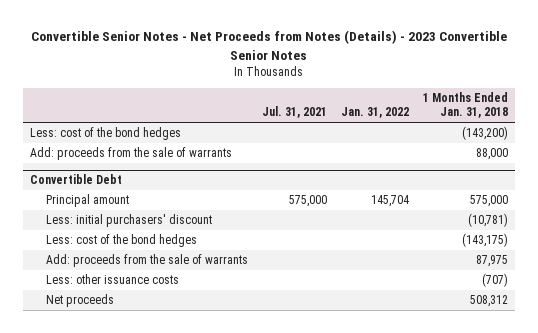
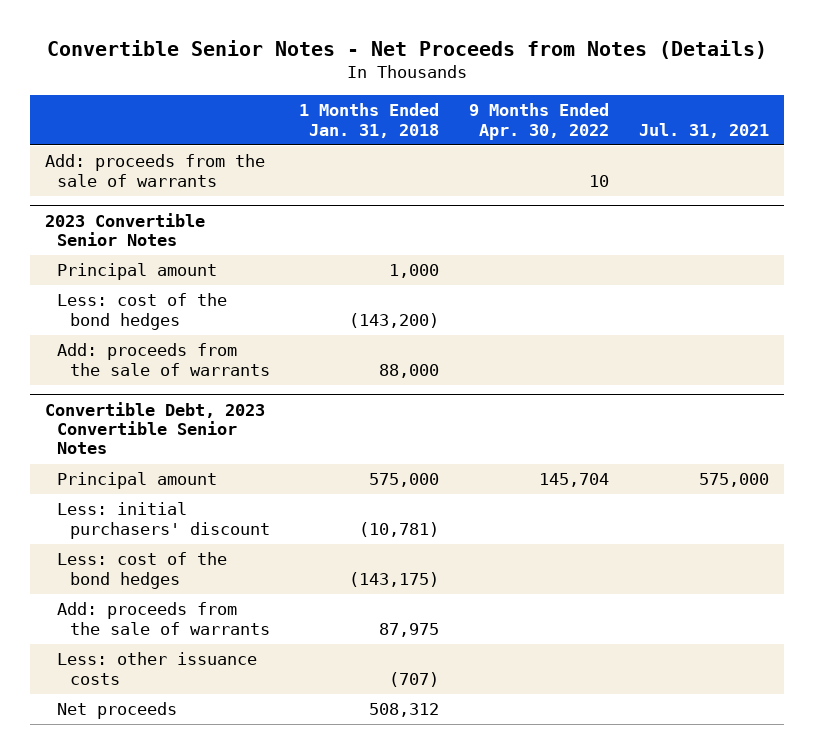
- Convertible Senior Notes - Net Proceeds from Notes (Details) - 2023 Convertible Senior Notes
+ Convertible Senior Notes - Net Proceeds from Notes (Details)
- | Jul. 31, 2021 | Jan. 31, 2022 | 1 Months Ended Jan. 31, 2018
+ | 1 Months Ended Jan. 31, 2018 | 9 Months Ended Apr. 30, 2022 | Jul. 31, 2021
+ Add: proceeds from the sale of warrants | | 10 |
+ 2023 Convertible Senior Notes
+ Principal amount | 1,000 | |
- Convertible Debt
+ Convertible Debt, 2023 Convertible Senior Notes

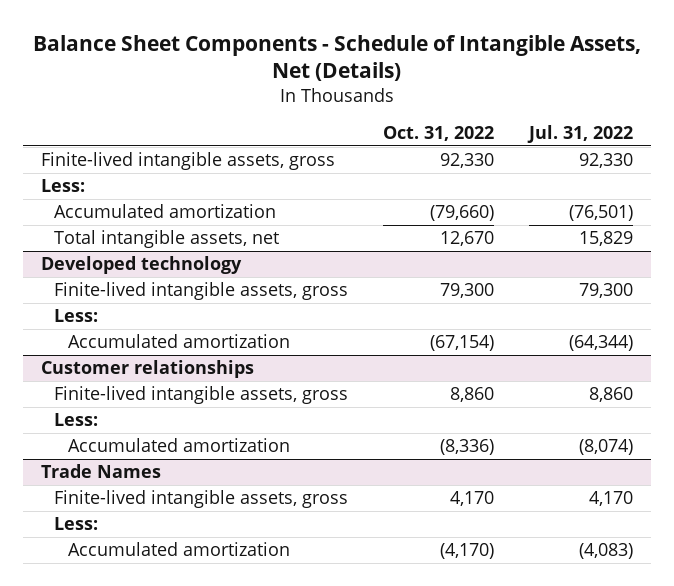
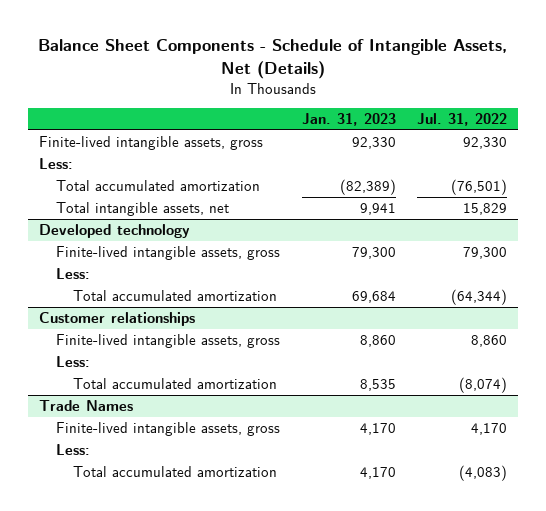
- | Oct. 31, 2022 | Jul. 31, 2022
+ | Jan. 31, 2023 | Jul. 31, 2022
- Accumulated amortization | (79,660) | (76,501)
+ Total accumulated amortization | (82,389) | (76,501)
@ Developed technology
- Accumulated amortization | (67,154) | (64,344)
+ Total accumulated amortization | 69,684 | (64,344)
@ Customer relationships
- Accumulated amortization | (8,336) | (8,074)
+ Total accumulated amortization | 8,535 | (8,074)
@ Trade Names
- Accumulated amortization | (4,170) | (4,083)
+ Total accumulated amortization | 4,170 | (4,083)

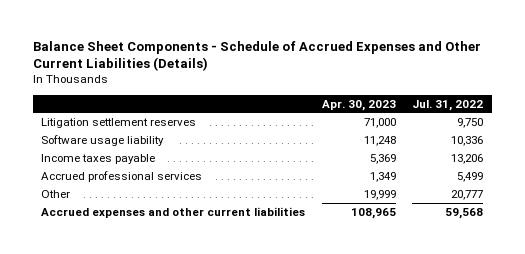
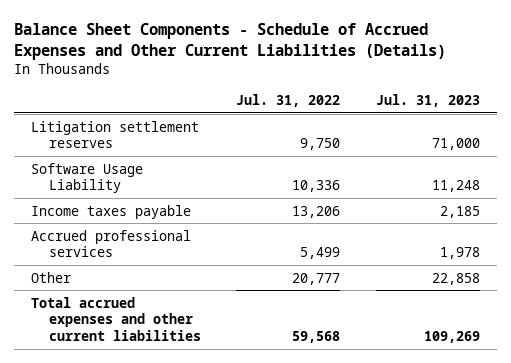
- | Apr. 30, 2023 | Jul. 31, 2022
+ | Jul. 31, 2022 | Jul. 31, 2023
- Software usage liability | 11,248 | 10,336
+ Software Usage Liability | 10,336 | 11,248
- Accrued expenses and other current liabilities | 108,965 | 59,568
+ Total accrued expenses and other current liabilities | 59,568 | 109,269

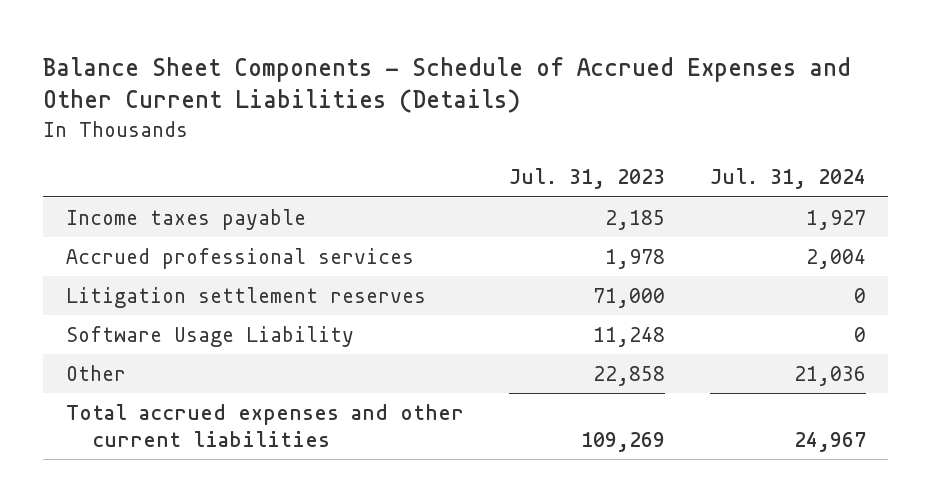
- | Jul. 31, 2022 | Jul. 31, 2023
+ | Jul. 31, 2023 | Jul. 31, 2024
moved down: Litigation settlement reserves | 71,000 | 0
moved down: Software Usage Liability | 11,248 | 0

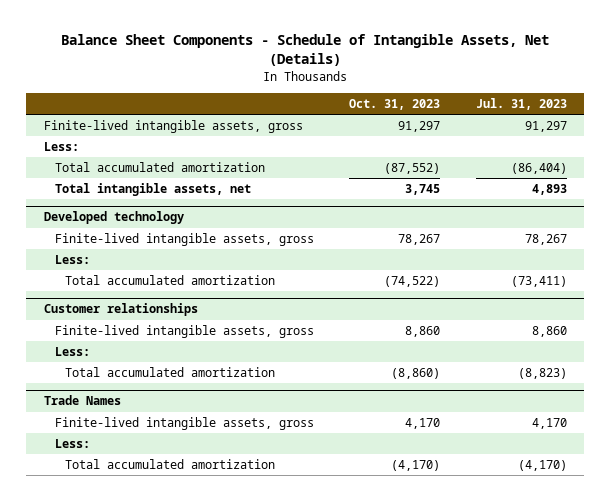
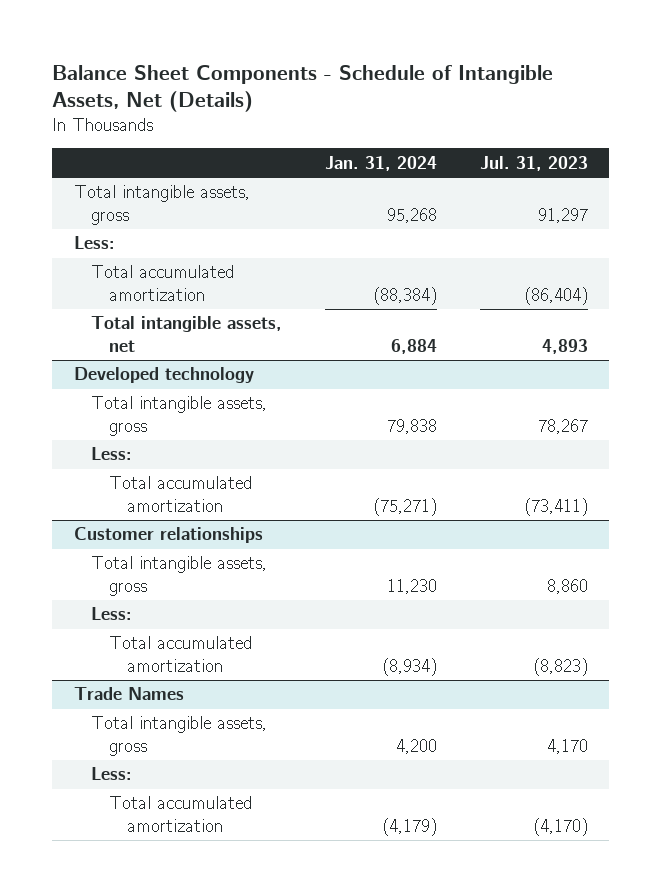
- | Oct. 31, 2023 | Jul. 31, 2023
+ | Jan. 31, 2024 | Jul. 31, 2023
- Finite-lived intangible assets, gross | 91,297 | 91,297
+ Total intangible assets, gross | 95,268 | 91,297
@ Developed technology
- Finite-lived intangible assets, gross | 78,267 | 78,267
+ Total intangible assets, gross | 79,838 | 78,267
@ Customer relationships
- Finite-lived intangible assets, gross | 8,860 | 8,860
+ Total intangible assets, gross | 11,230 | 8,860
@ Trade Names
- Finite-lived intangible assets, gross | 4,170 | 4,170
+ Total intangible assets, gross | 4,200 | 4,170

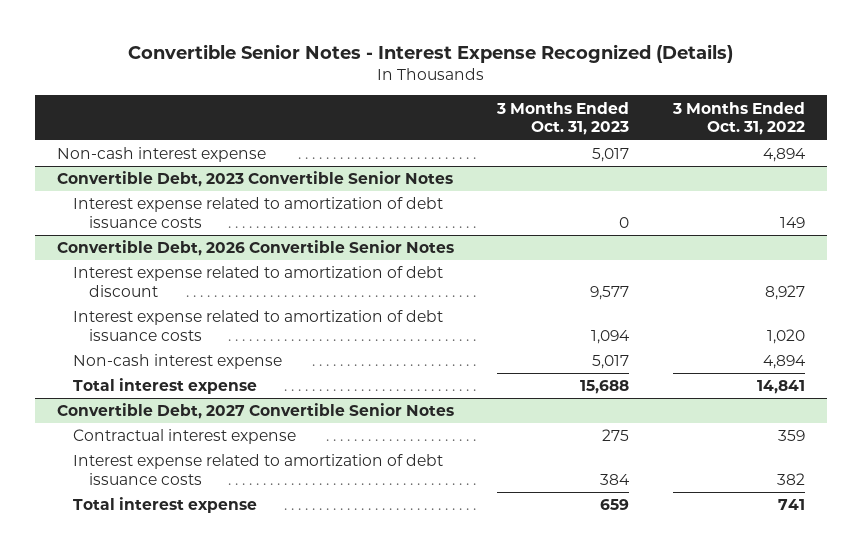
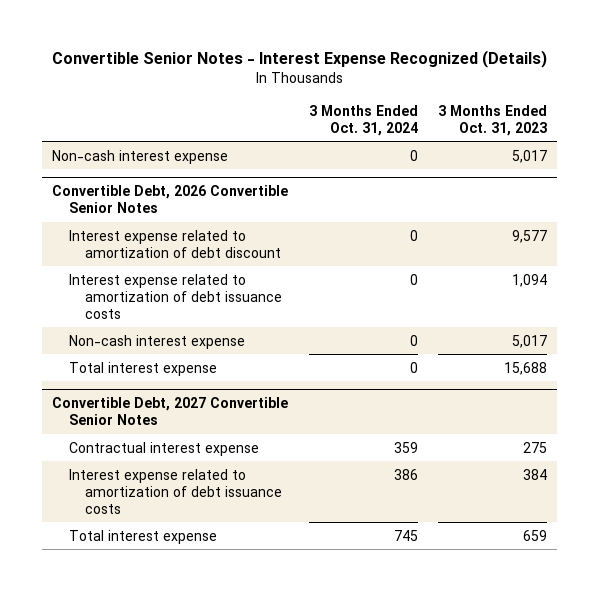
- | 3 Months Ended Oct. 31, 2023 | 3 Months Ended Oct. 31, 2022
+ | 3 Months Ended Oct. 31, 2024 | 3 Months Ended Oct. 31, 2023
- Convertible Debt, 2023 Convertible Senior Notes
- Interest expense related to amortization of debt issuance costs | 0 | 149

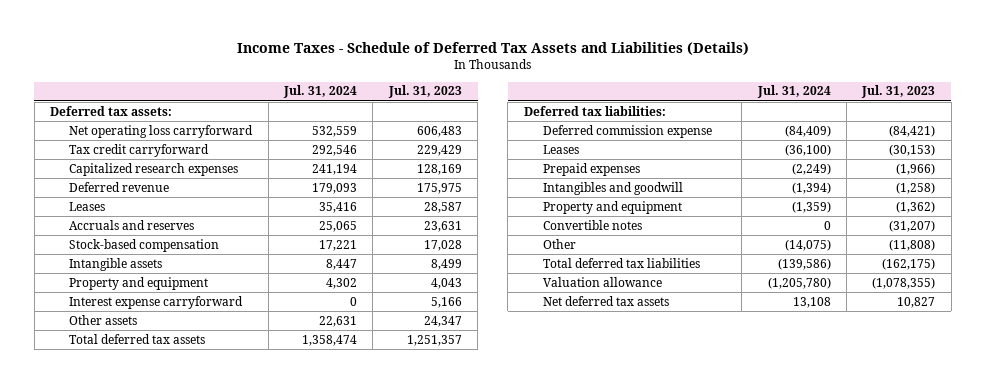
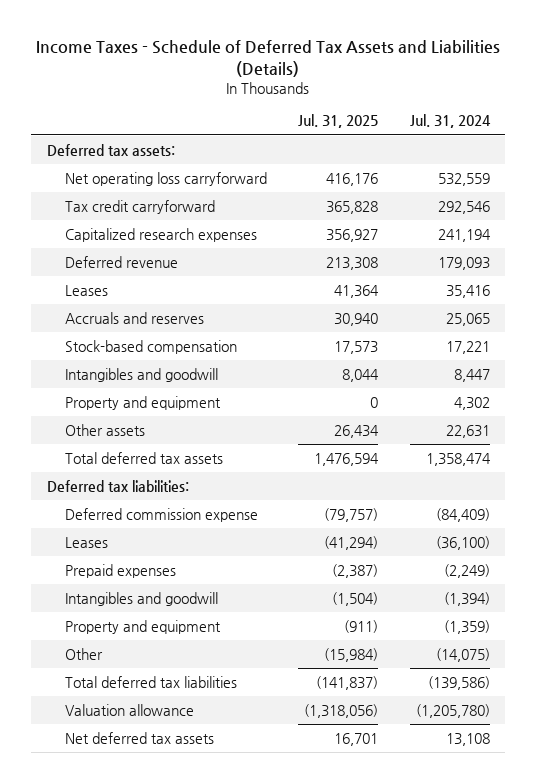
- | Jul. 31, 2024 | Jul. 31, 2023
+ | Jul. 31, 2025 | Jul. 31, 2024
- Intangible assets | 8,447 | 8,499
+ Intangibles and goodwill | 8,044 | 8,447
- Interest expense carryforward | 0 | 5,166
- Convertible notes | 0 | (31,207)

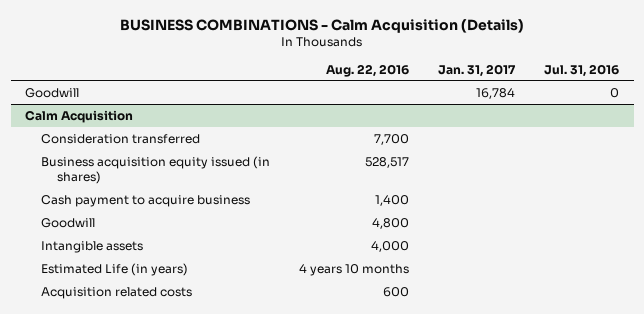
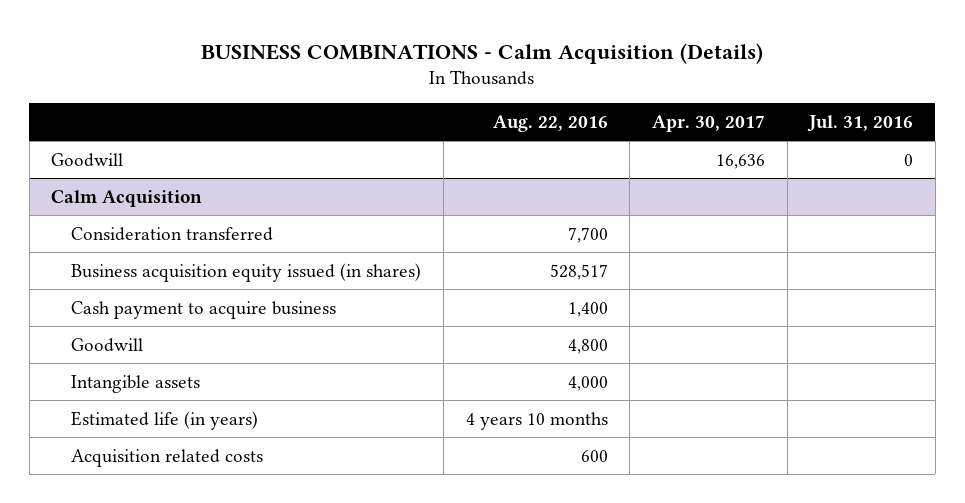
- | Aug. 22, 2016 | Jan. 31, 2017 | Jul. 31, 2016
+ | Aug. 22, 2016 | Apr. 30, 2017 | Jul. 31, 2016
@ Calm Acquisition
- Estimated Life (in years) | 4 years 10 months | |
+ Estimated life (in years) | 4 years 10 months | |

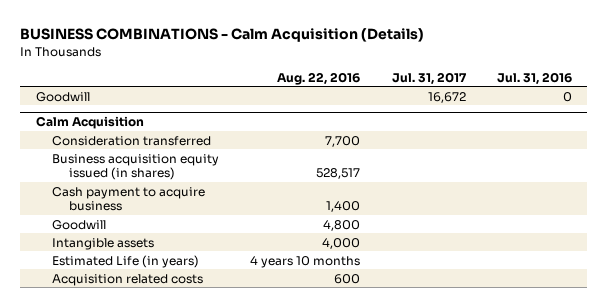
- | Aug. 22, 2016 | Apr. 30, 2017 | Jul. 31, 2016
+ | Aug. 22, 2016 | Jul. 31, 2017 | Jul. 31, 2016
@ Calm Acquisition
- Estimated life (in years) | 4 years 10 months | |
+ Estimated Life (in years) | 4 years 10 months | |

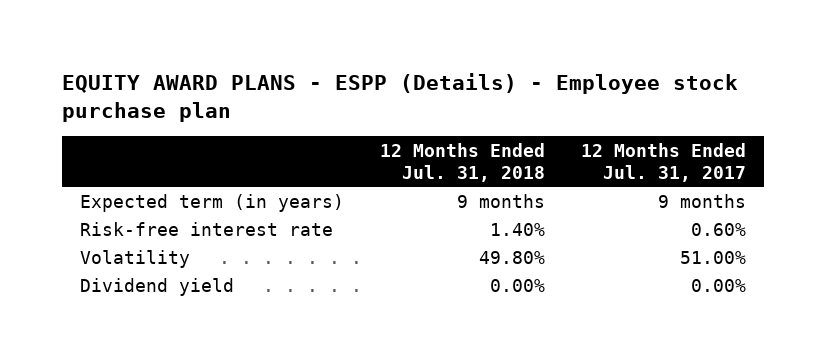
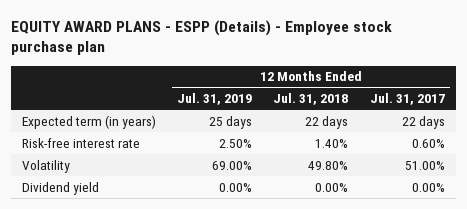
- | 12 Months Ended Jul. 31, 2018 | 12 Months Ended Jul. 31, 2017
+ | 12 Months Ended Jul. 31, 2019 | 12 Months Ended Jul. 31, 2018 | 12 Months Ended Jul. 31, 2017
- Expected term (in years) | 9 months | 9 months
+ Expected term (in years) | 25 days | 22 days | 22 days

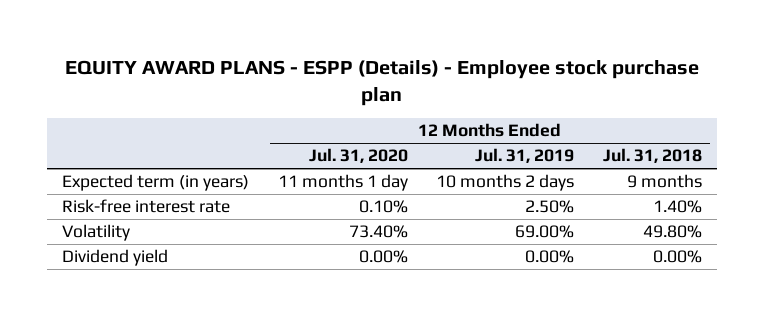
- | 12 Months Ended Jul. 31, 2019 | 12 Months Ended Jul. 31, 2018 | 12 Months Ended Jul. 31, 2017
+ | 12 Months Ended Jul. 31, 2020 | 12 Months Ended Jul. 31, 2019 | 12 Months Ended Jul. 31, 2018
- Expected term (in years) | 25 days | 22 days | 22 days
+ Expected term (in years) | 11 months 1 day | 10 months 2 days | 9 months

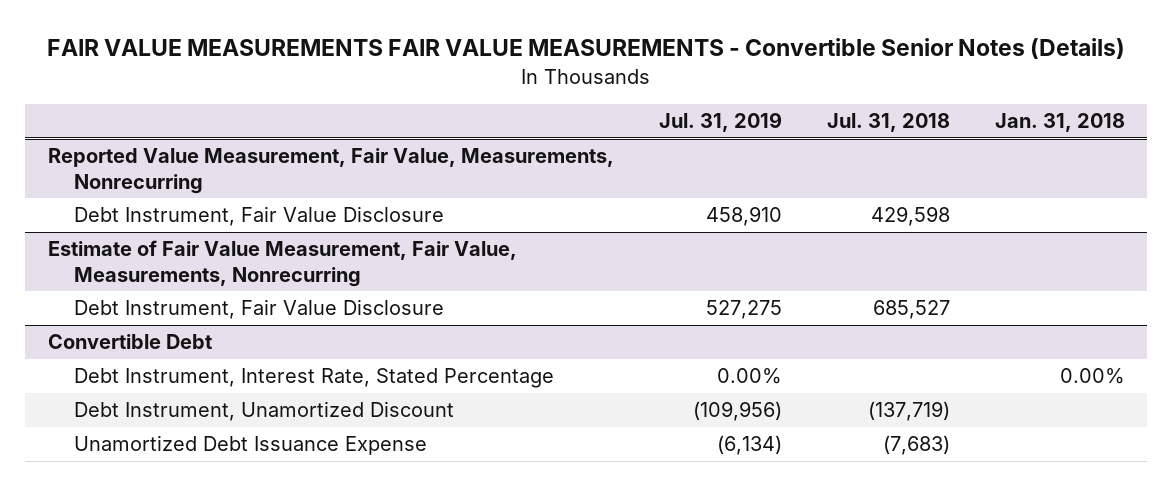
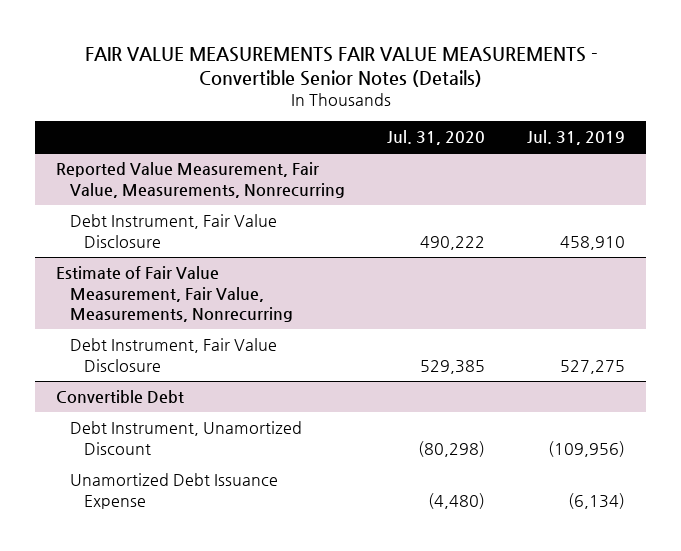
- | Jul. 31, 2019 | Jul. 31, 2018 | Jan. 31, 2018
+ | Jul. 31, 2020 | Jul. 31, 2019
@ Convertible Debt
- Debt Instrument, Interest Rate, Stated Percentage | 0.00% | | 0.00%

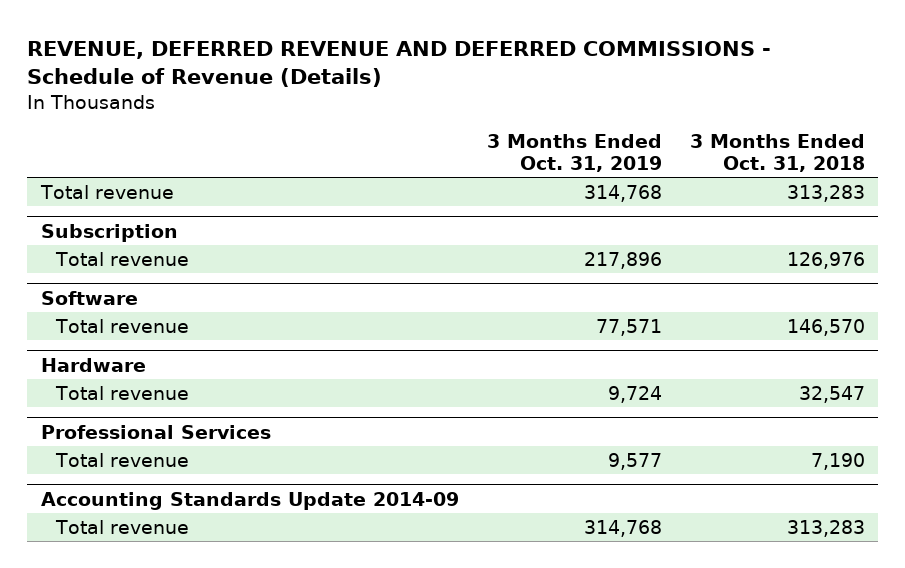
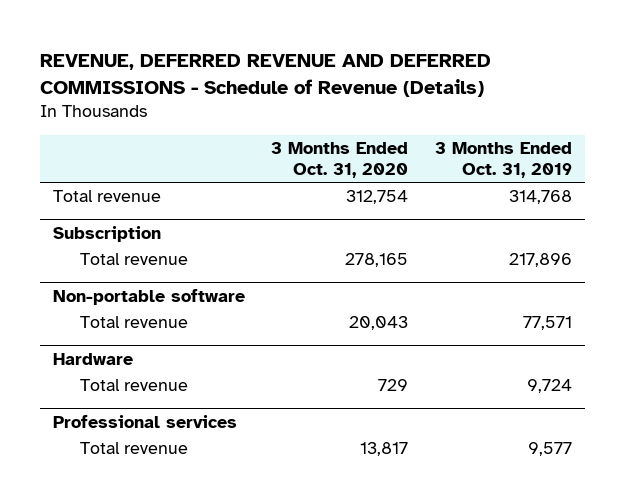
- | 3 Months Ended Oct. 31, 2019 | 3 Months Ended Oct. 31, 2018
+ | 3 Months Ended Oct. 31, 2020 | 3 Months Ended Oct. 31, 2019
- Software
+ Non-portable software
- Professional Services
+ Professional services
- Accounting Standards Update 2014-09
- Total revenue | 314,768 | 313,283

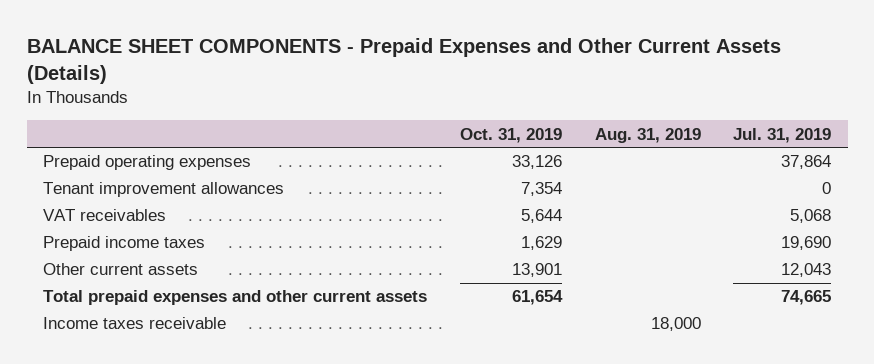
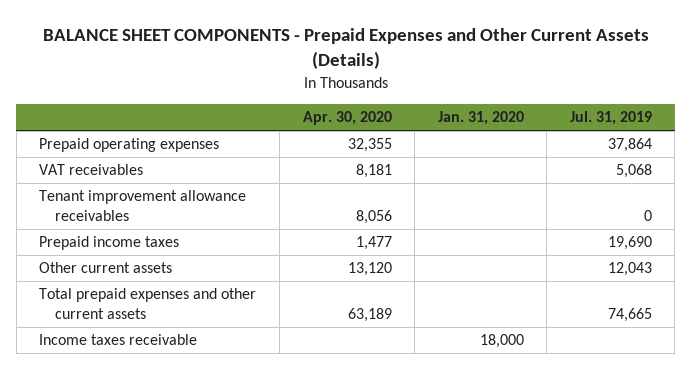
- | Oct. 31, 2019 | Aug. 31, 2019 | Jul. 31, 2019
+ | Apr. 30, 2020 | Jan. 31, 2020 | Jul. 31, 2019
- Tenant improvement allowances | 7,354 | | 0
+ Tenant improvement allowance receivables | 8,056 | | 0

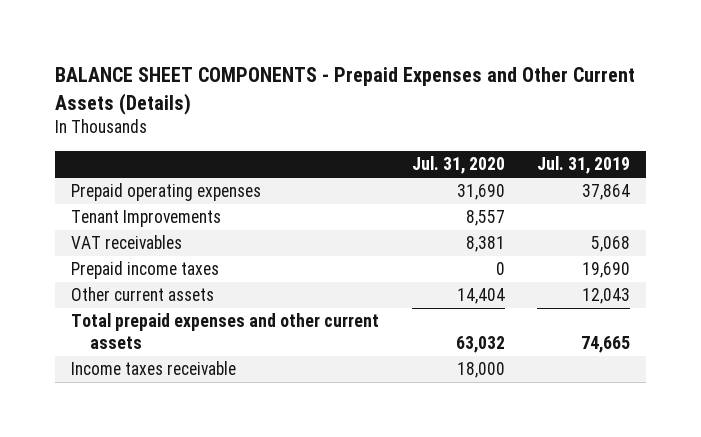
- | Apr. 30, 2020 | Jan. 31, 2020 | Jul. 31, 2019
+ | Jul. 31, 2020 | Jul. 31, 2019
+ Tenant Improvements | 8,557 |
- Tenant improvement allowance receivables | 8,056 | | 0

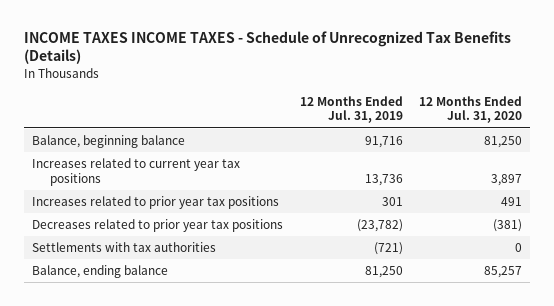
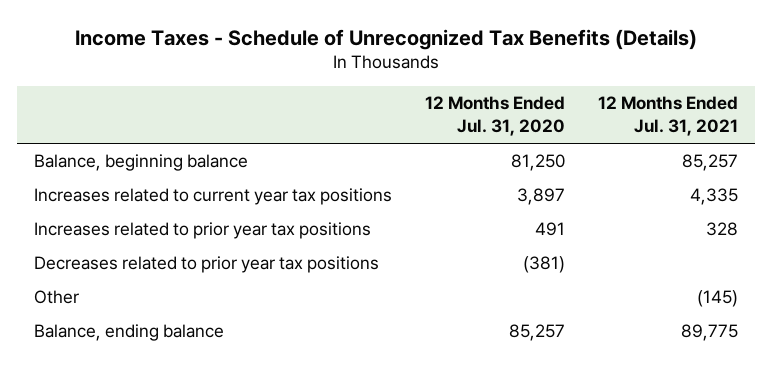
- INCOME TAXES INCOME TAXES - Schedule of Unrecognized Tax Benefits (Details)
+ Income Taxes - Schedule of Unrecognized Tax Benefits (Details)
- | 12 Months Ended Jul. 31, 2019 | 12 Months Ended Jul. 31, 2020
+ | 12 Months Ended Jul. 31, 2020 | 12 Months Ended Jul. 31, 2021
- Settlements with tax authorities | (721) | 0
+ Other | | (145)

